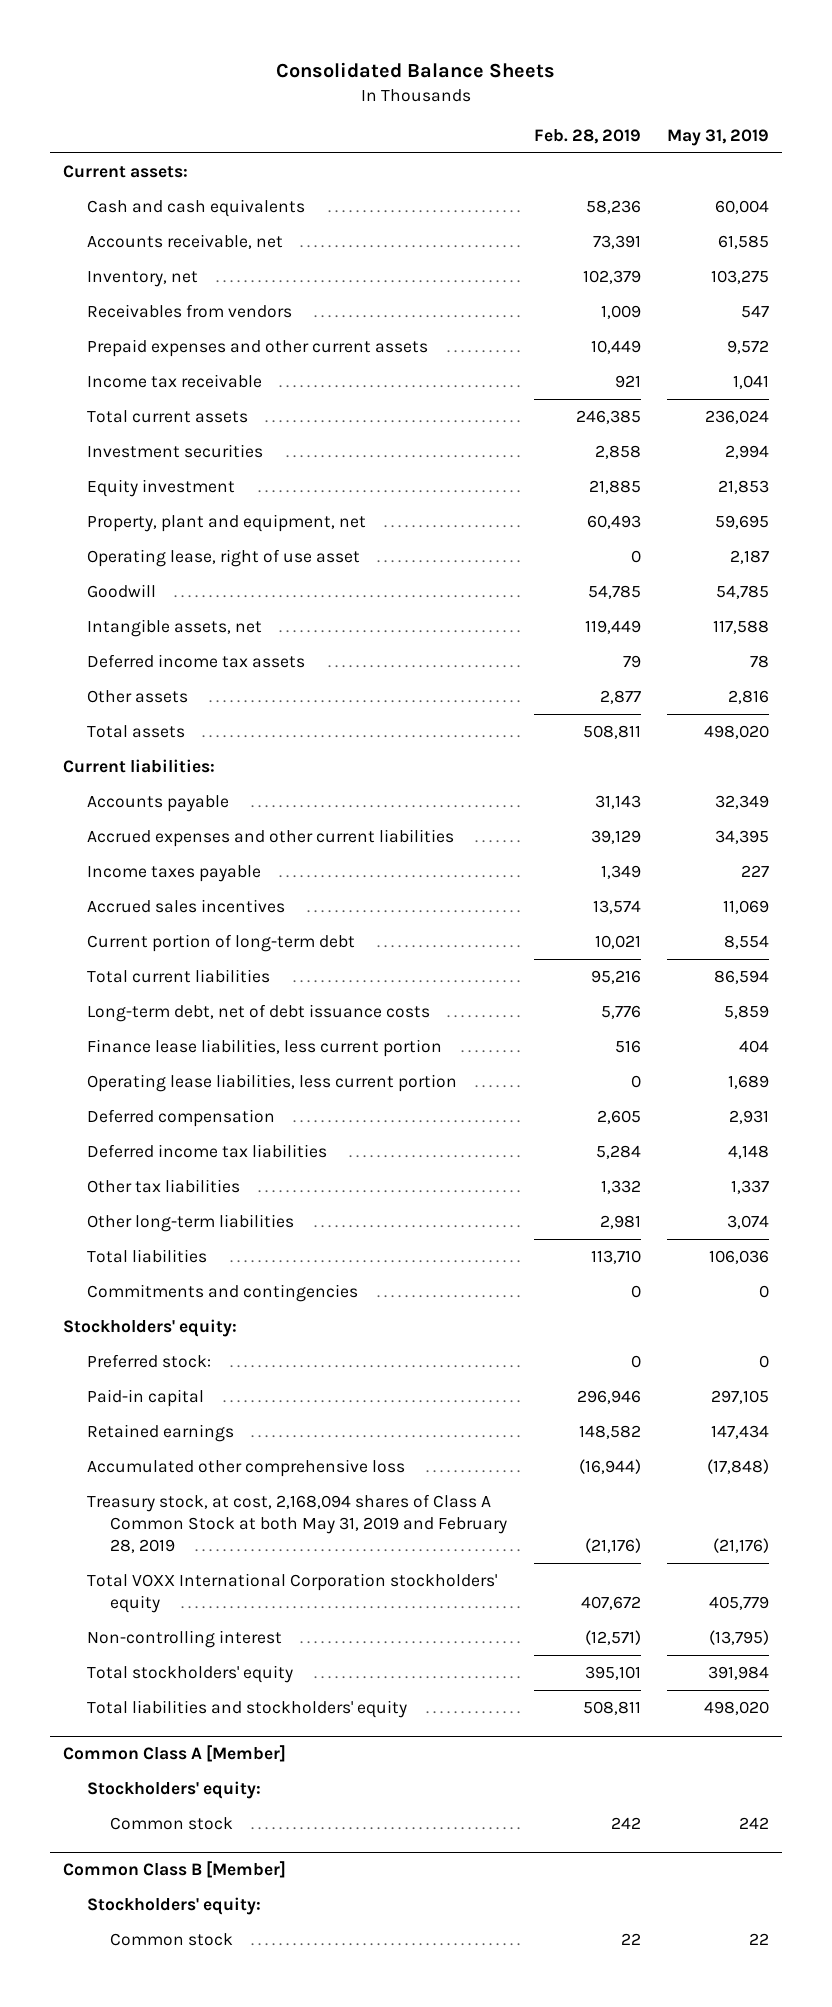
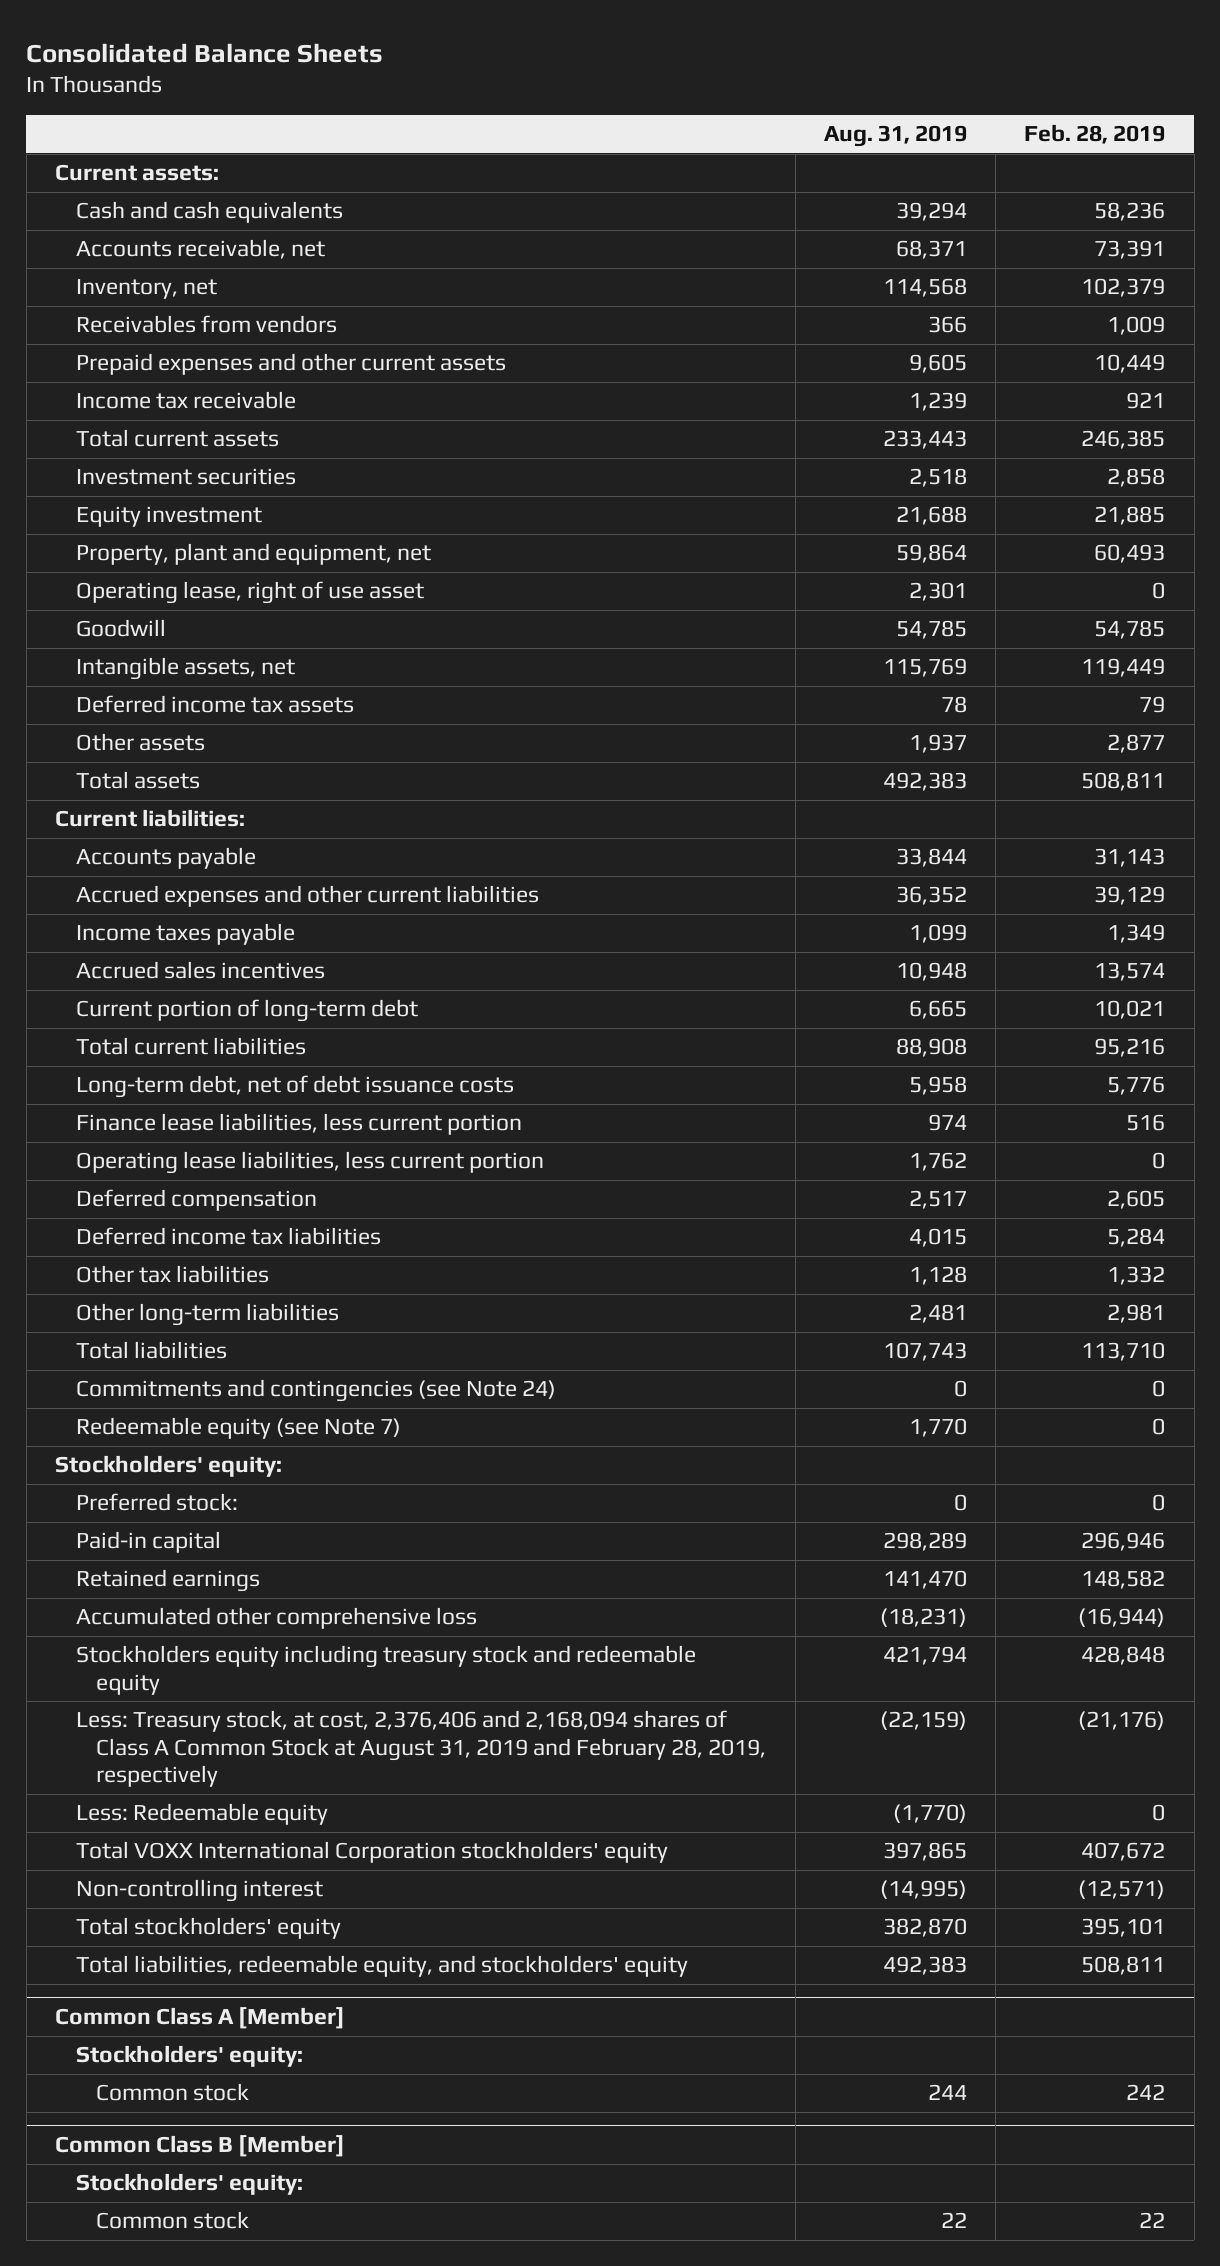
- | Feb. 28, 2019 | May 31, 2019
+ | Aug. 31, 2019 | Feb. 28, 2019
- Commitments and contingencies | 0 | 0
+ Commitments and contingencies (see Note 24) | 0 | 0
+ Redeemable equity (see Note 7) | 1,770 | 0
- Treasury stock, at cost, 2,168,094 shares of Class A Common Stock at both May 31, 2019 and February 28, 2019 | (21,176) | (21,176)
+ Stockholders equity including treasury stock and redeemable equity | 421,794 | 428,848
+ Less: Treasury stock, at cost, 2,376,406 and 2,168,094 shares of Class A Common Stock at August 31, 2019 and February 28, 2019, respectively | (22,159) | (21,176)
+ Less: Redeemable equity | (1,770) | 0
- Total liabilities and stockholders' equity | 508,811 | 498,020
+ Total liabilities, redeemable equity, and stockholders' equity | 492,383 | 508,811

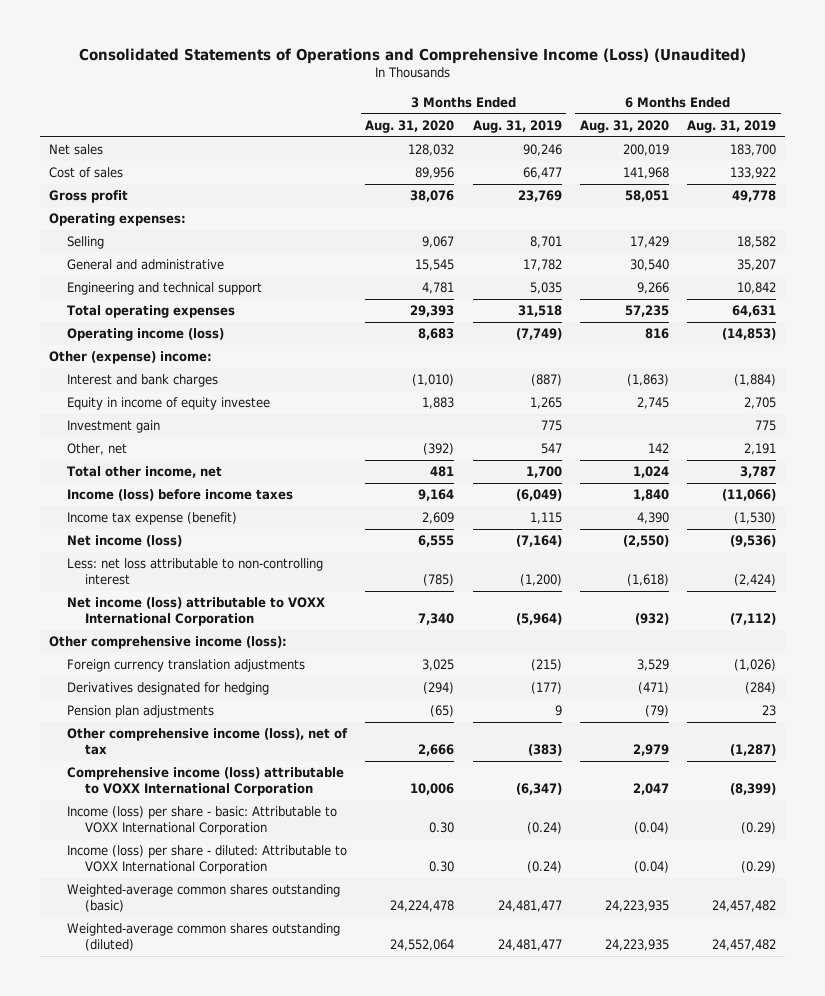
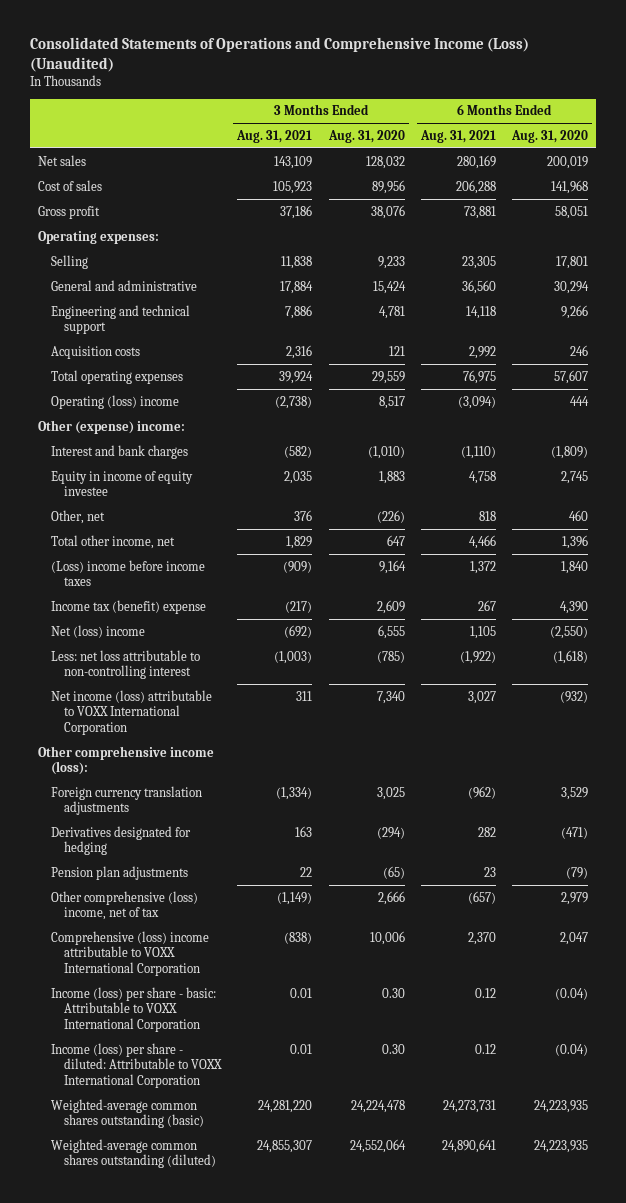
- | 3 Months Ended Aug. 31, 2020 | 3 Months Ended Aug. 31, 2019 | 6 Months Ended Aug. 31, 2020 | 6 Months Ended Aug. 31, 2019
+ | 3 Months Ended Aug. 31, 2021 | 3 Months Ended Aug. 31, 2020 | 6 Months Ended Aug. 31, 2021 | 6 Months Ended Aug. 31, 2020
- Selling | 9,067 | 8,701 | 17,429 | 18,582
- General and administrative | 15,545 | 17,782 | 30,540 | 35,207
+ Selling | 11,838 | 9,233 | 23,305 | 17,801
+ General and administrative | 17,884 | 15,424 | 36,560 | 30,294
- Total operating expenses | 29,393 | 31,518 | 57,235 | 64,631
- Operating income (loss) | 8,683 | (7,749) | 816 | (14,853)
+ Acquisition costs | 2,316 | 121 | 2,992 | 246
+ Total operating expenses | 39,924 | 29,559 | 76,975 | 57,607
+ Operating (loss) income | (2,738) | 8,517 | (3,094) | 444
- Interest and bank charges | (1,010) | (887) | (1,863) | (1,884)
+ Interest and bank charges | (582) | (1,010) | (1,110) | (1,809)
- Investment gain | | 775 | | 775
- Other, net | (392) | 547 | 142 | 2,191
- Total other income, net | 481 | 1,700 | 1,024 | 3,787
- Income (loss) before income taxes | 9,164 | (6,049) | 1,840 | (11,066)
- Income tax expense (benefit) | 2,609 | 1,115 | 4,390 | (1,530)
- Net income (loss) | 6,555 | (7,164) | (2,550) | (9,536)
+ Other, net | 376 | (226) | 818 | 460
+ Total other income, net | 1,829 | 647 | 4,466 | 1,396
+ (Loss) income before income taxes | (909) | 9,164 | 1,372 | 1,840
+ Income tax (benefit) expense | (217) | 2,609 | 267 | 4,390
+ Net (loss) income | (692) | 6,555 | 1,105 | (2,550)
- Other comprehensive income (loss), net of tax | 2,666 | (383) | 2,979 | (1,287)
- Comprehensive income (loss) attributable to VOXX International Corporation | 10,006 | (6,347) | 2,047 | (8,399)
+ Other comprehensive (loss) income, net of tax | (1,149) | 2,666 | (657) | 2,979
+ Comprehensive (loss) income attributable to VOXX International Corporation | (838) | 10,006 | 2,370 | 2,047

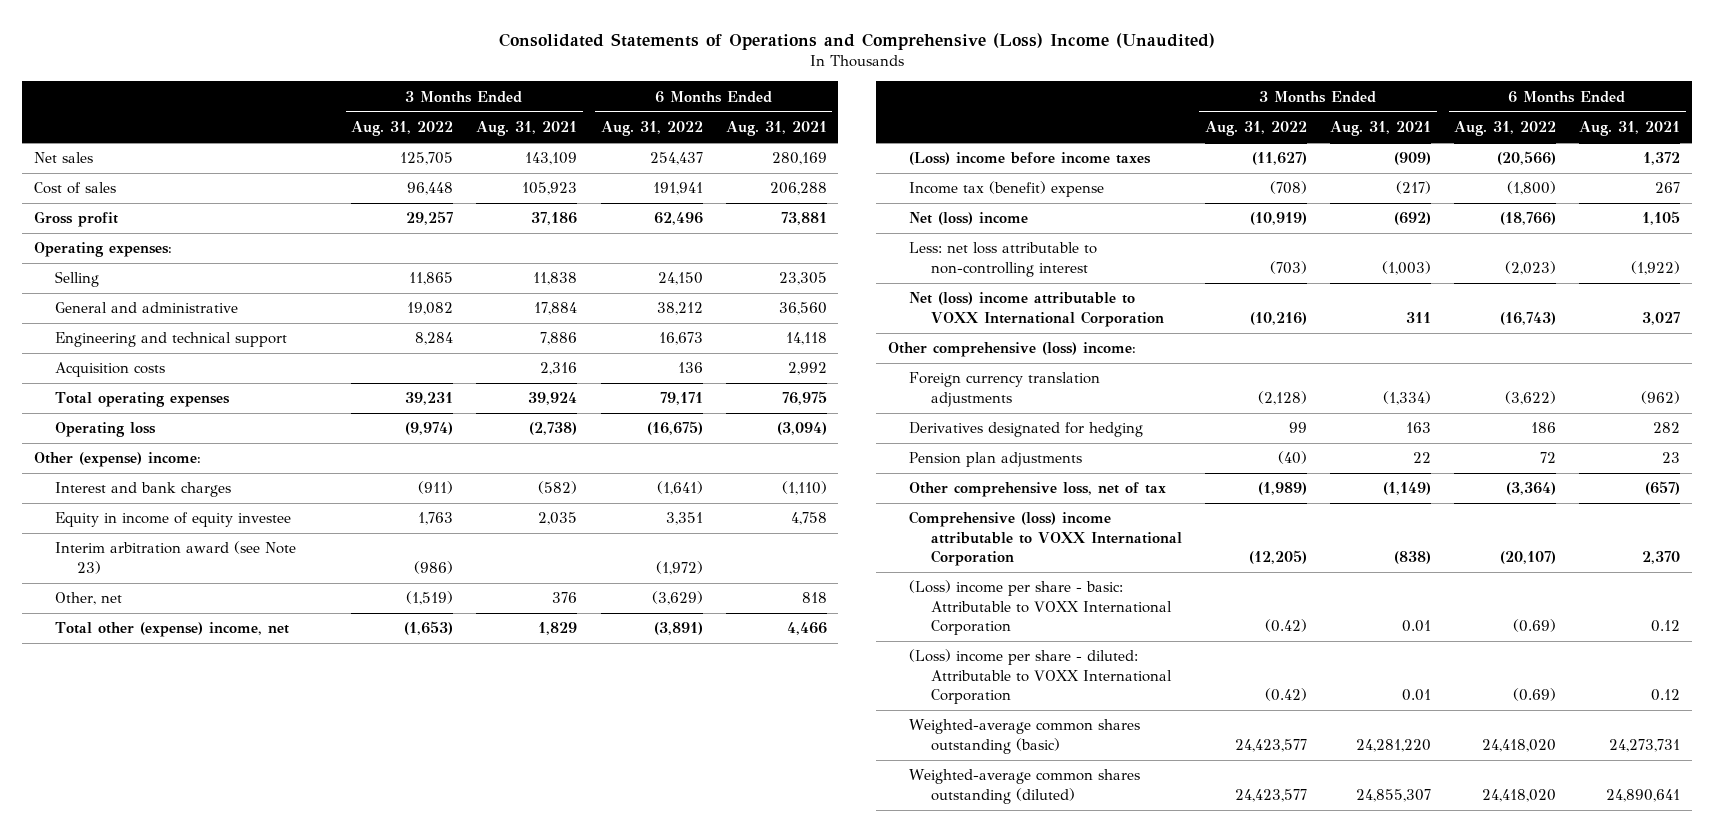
- Consolidated Statements of Operations and Comprehensive Income (Loss) (Unaudited)
+ Consolidated Statements of Operations and Comprehensive (Loss) Income (Unaudited)
- | 3 Months Ended Aug. 31, 2021 | 3 Months Ended Aug. 31, 2020 | 6 Months Ended Aug. 31, 2021 | 6 Months Ended Aug. 31, 2020
+ | 3 Months Ended Aug. 31, 2022 | 3 Months Ended Aug. 31, 2021 | 6 Months Ended Aug. 31, 2022 | 6 Months Ended Aug. 31, 2021
- Operating (loss) income | (2,738) | 8,517 | (3,094) | 444
+ Operating loss | (9,974) | (2,738) | (16,675) | (3,094)
+ Interim arbitration award (see Note 23) | (986) | | (1,972) |
- Total other income, net | 1,829 | 647 | 4,466 | 1,396
+ Total other (expense) income, net | (1,653) | 1,829 | (3,891) | 4,466
- Net income (loss) attributable to VOXX International Corporation | 311 | 7,340 | 3,027 | (932)
- Other comprehensive income (loss):
+ Net (loss) income attributable to VOXX International Corporation | (10,216) | 311 | (16,743) | 3,027
+ Other comprehensive (loss) income:
- Other comprehensive (loss) income, net of tax | (1,149) | 2,666 | (657) | 2,979
+ Other comprehensive loss, net of tax | (1,989) | (1,149) | (3,364) | (657)
- Income (loss) per share - basic: Attributable to VOXX International Corporation | 0.01 | 0.30 | 0.12 | (0.04)
- Income (loss) per share - diluted: Attributable to VOXX International Corporation | 0.01 | 0.30 | 0.12 | (0.04)
+ (Loss) income per share - basic: Attributable to VOXX International Corporation | (0.42) | 0.01 | (0.69) | 0.12
+ (Loss) income per share - diluted: Attributable to VOXX International Corporation | (0.42) | 0.01 | (0.69) | 0.12

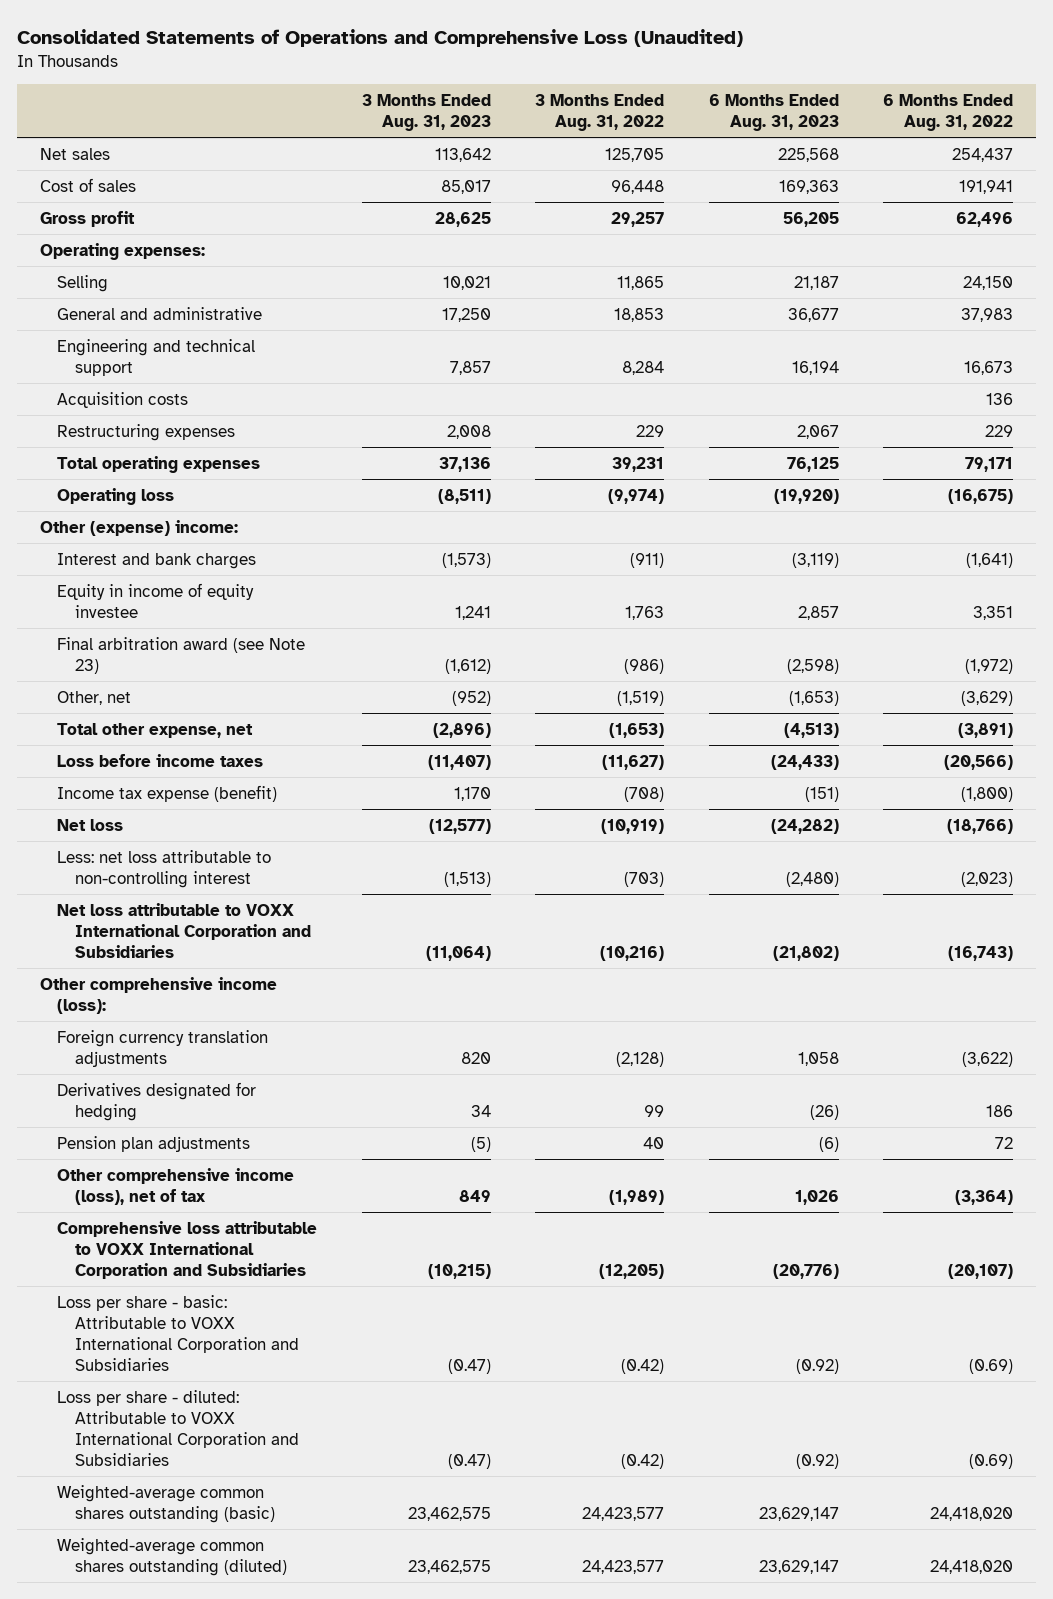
- Consolidated Statements of Operations and Comprehensive (Loss) Income (Unaudited)
+ Consolidated Statements of Operations and Comprehensive Loss (Unaudited)
- | 3 Months Ended Aug. 31, 2022 | 3 Months Ended Aug. 31, 2021 | 6 Months Ended Aug. 31, 2022 | 6 Months Ended Aug. 31, 2021
+ | 3 Months Ended Aug. 31, 2023 | 3 Months Ended Aug. 31, 2022 | 6 Months Ended Aug. 31, 2023 | 6 Months Ended Aug. 31, 2022
- General and administrative | 19,082 | 17,884 | 38,212 | 36,560
+ General and administrative | 17,250 | 18,853 | 36,677 | 37,983
+ Restructuring expenses | 2,008 | 229 | 2,067 | 229
- Interim arbitration award (see Note 23) | (986) | | (1,972) |
+ Final arbitration award (see Note 23) | (1,612) | (986) | (2,598) | (1,972)
- Total other (expense) income, net | (1,653) | 1,829 | (3,891) | 4,466
- (Loss) income before income taxes | (11,627) | (909) | (20,566) | 1,372
- Income tax (benefit) expense | (708) | (217) | (1,800) | 267
- Net (loss) income | (10,919) | (692) | (18,766) | 1,105
+ Total other expense, net | (2,896) | (1,653) | (4,513) | (3,891)
+ Loss before income taxes | (11,407) | (11,627) | (24,433) | (20,566)
+ Income tax expense (benefit) | 1,170 | (708) | (151) | (1,800)
+ Net loss | (12,577) | (10,919) | (24,282) | (18,766)
- Net (loss) income attributable to VOXX International Corporation | (10,216) | 311 | (16,743) | 3,027
- Other comprehensive (loss) income:
+ Net loss attributable to VOXX International Corporation and Subsidiaries | (11,064) | (10,216) | (21,802) | (16,743)
+ Other comprehensive income (loss):
- Pension plan adjustments | (40) | 22 | 72 | 23
- Other comprehensive loss, net of tax | (1,989) | (1,149) | (3,364) | (657)
- Comprehensive (loss) income attributable to VOXX International Corporation | (12,205) | (838) | (20,107) | 2,370
- (Loss) income per share - basic: Attributable to VOXX International Corporation | (0.42) | 0.01 | (0.69) | 0.12
- (Loss) income per share - diluted: Attributable to VOXX International Corporation | (0.42) | 0.01 | (0.69) | 0.12
+ Pension plan adjustments | (5) | 40 | (6) | 72
+ Other comprehensive income (loss), net of tax | 849 | (1,989) | 1,026 | (3,364)
+ Comprehensive loss attributable to VOXX International Corporation and Subsidiaries | (10,215) | (12,205) | (20,776) | (20,107)
+ Loss per share - basic: Attributable to VOXX International Corporation and Subsidiaries | (0.47) | (0.42) | (0.92) | (0.69)
+ Loss per share - diluted: Attributable to VOXX International Corporation and Subsidiaries | (0.47) | (0.42) | (0.92) | (0.69)

